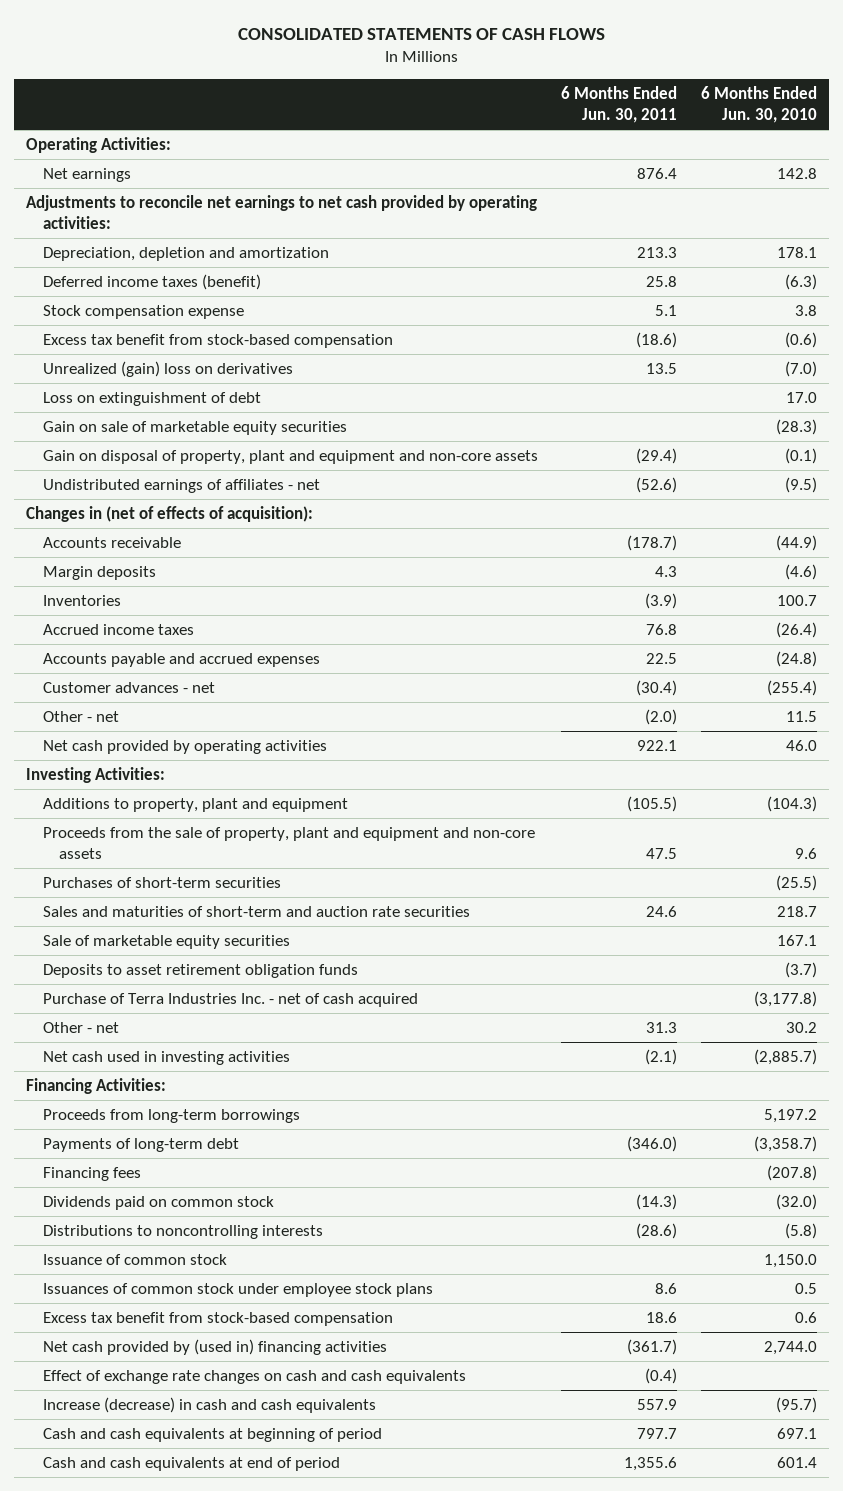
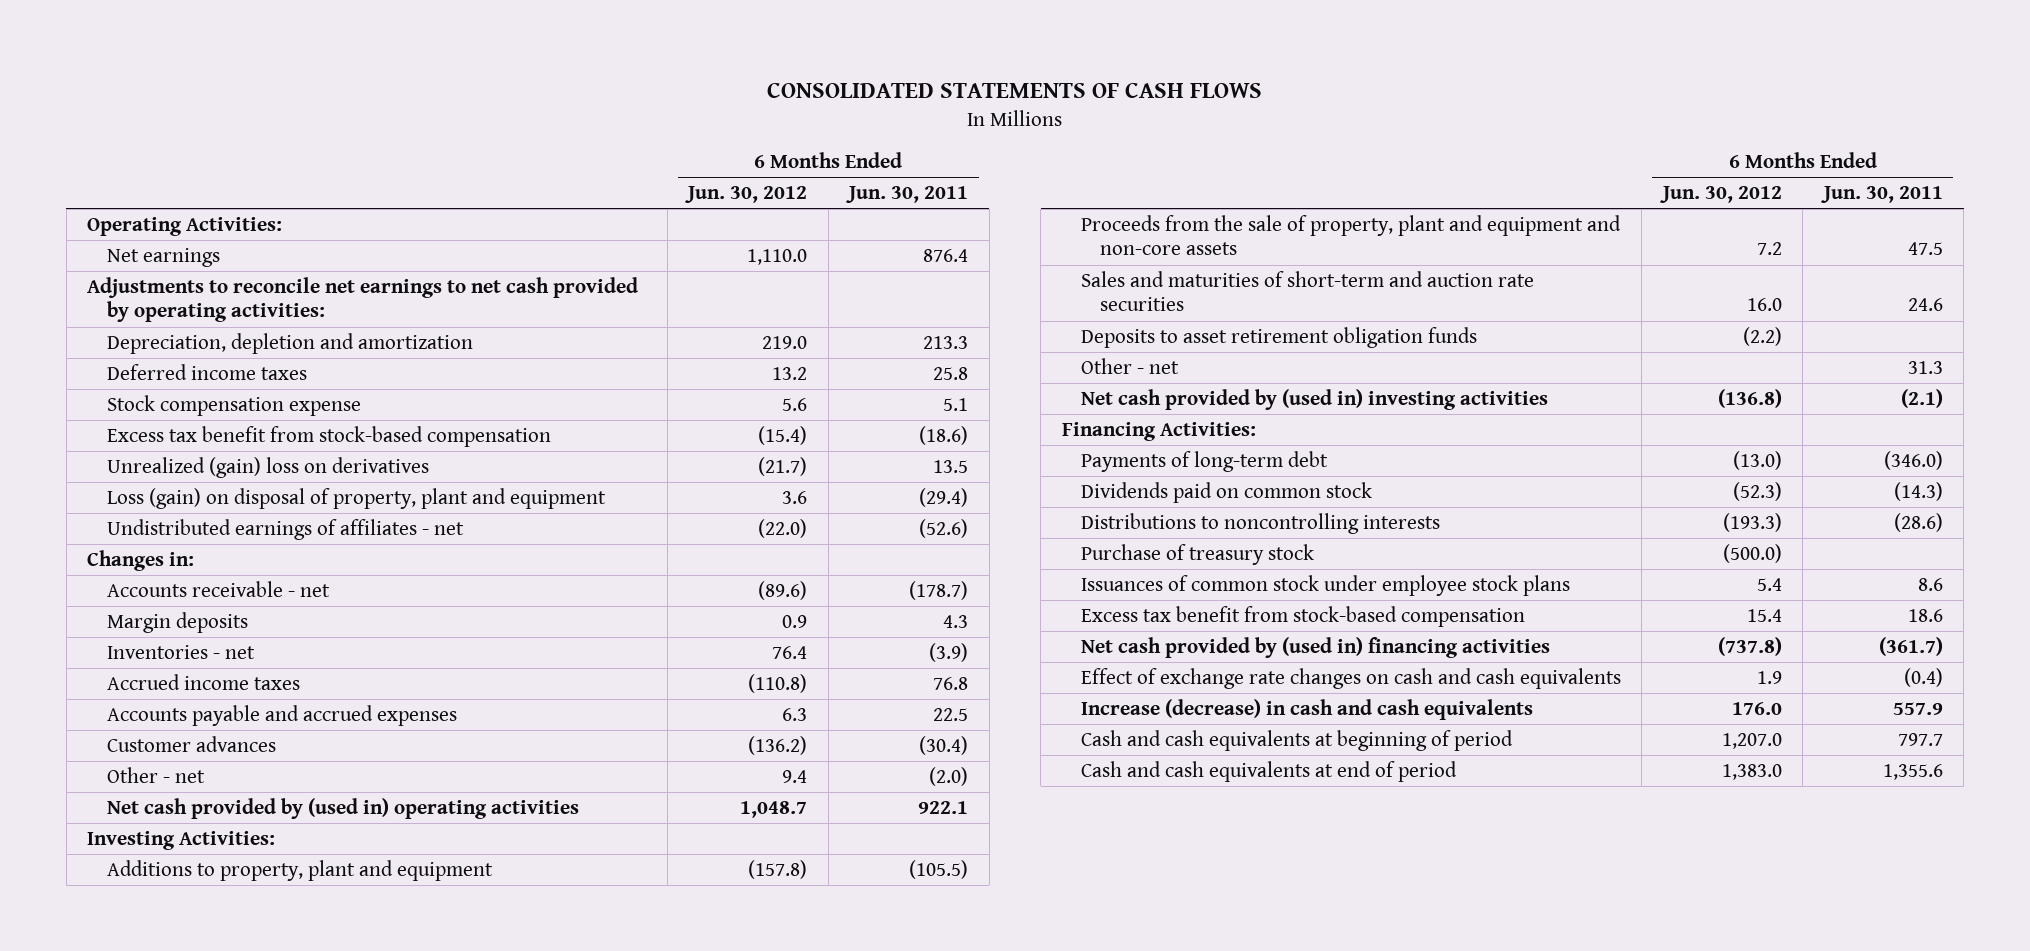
- | 6 Months Ended Jun. 30, 2011 | 6 Months Ended Jun. 30, 2010
+ | 6 Months Ended Jun. 30, 2012 | 6 Months Ended Jun. 30, 2011
- Deferred income taxes (benefit) | 25.8 | (6.3)
+ Deferred income taxes | 13.2 | 25.8
- Loss on extinguishment of debt | | 17.0
- Gain on sale of marketable equity securities | | (28.3)
- Gain on disposal of property, plant and equipment and non-core assets | (29.4) | (0.1)
+ Loss (gain) on disposal of property, plant and equipment | 3.6 | (29.4)
- Changes in (net of effects of acquisition):
- Accounts receivable | (178.7) | (44.9)
+ Changes in:
+ Accounts receivable - net | (89.6) | (178.7)
- Inventories | (3.9) | 100.7
+ Inventories - net | 76.4 | (3.9)
- Customer advances - net | (30.4) | (255.4)
+ Customer advances | (136.2) | (30.4)
- Net cash provided by operating activities | 922.1 | 46.0
+ Net cash provided by (used in) operating activities | 1,048.7 | 922.1
- Purchases of short-term securities | | (25.5)
- Sale of marketable equity securities | | 167.1
- Purchase of Terra Industries Inc. - net of cash acquired | | (3,177.8)
- Net cash used in investing activities | (2.1) | (2,885.7)
+ Net cash provided by (used in) investing activities | (136.8) | (2.1)
- Proceeds from long-term borrowings | | 5,197.2
- Financing fees | | (207.8)
- Issuance of common stock | | 1,150.0
+ Purchase of treasury stock | (500.0) |

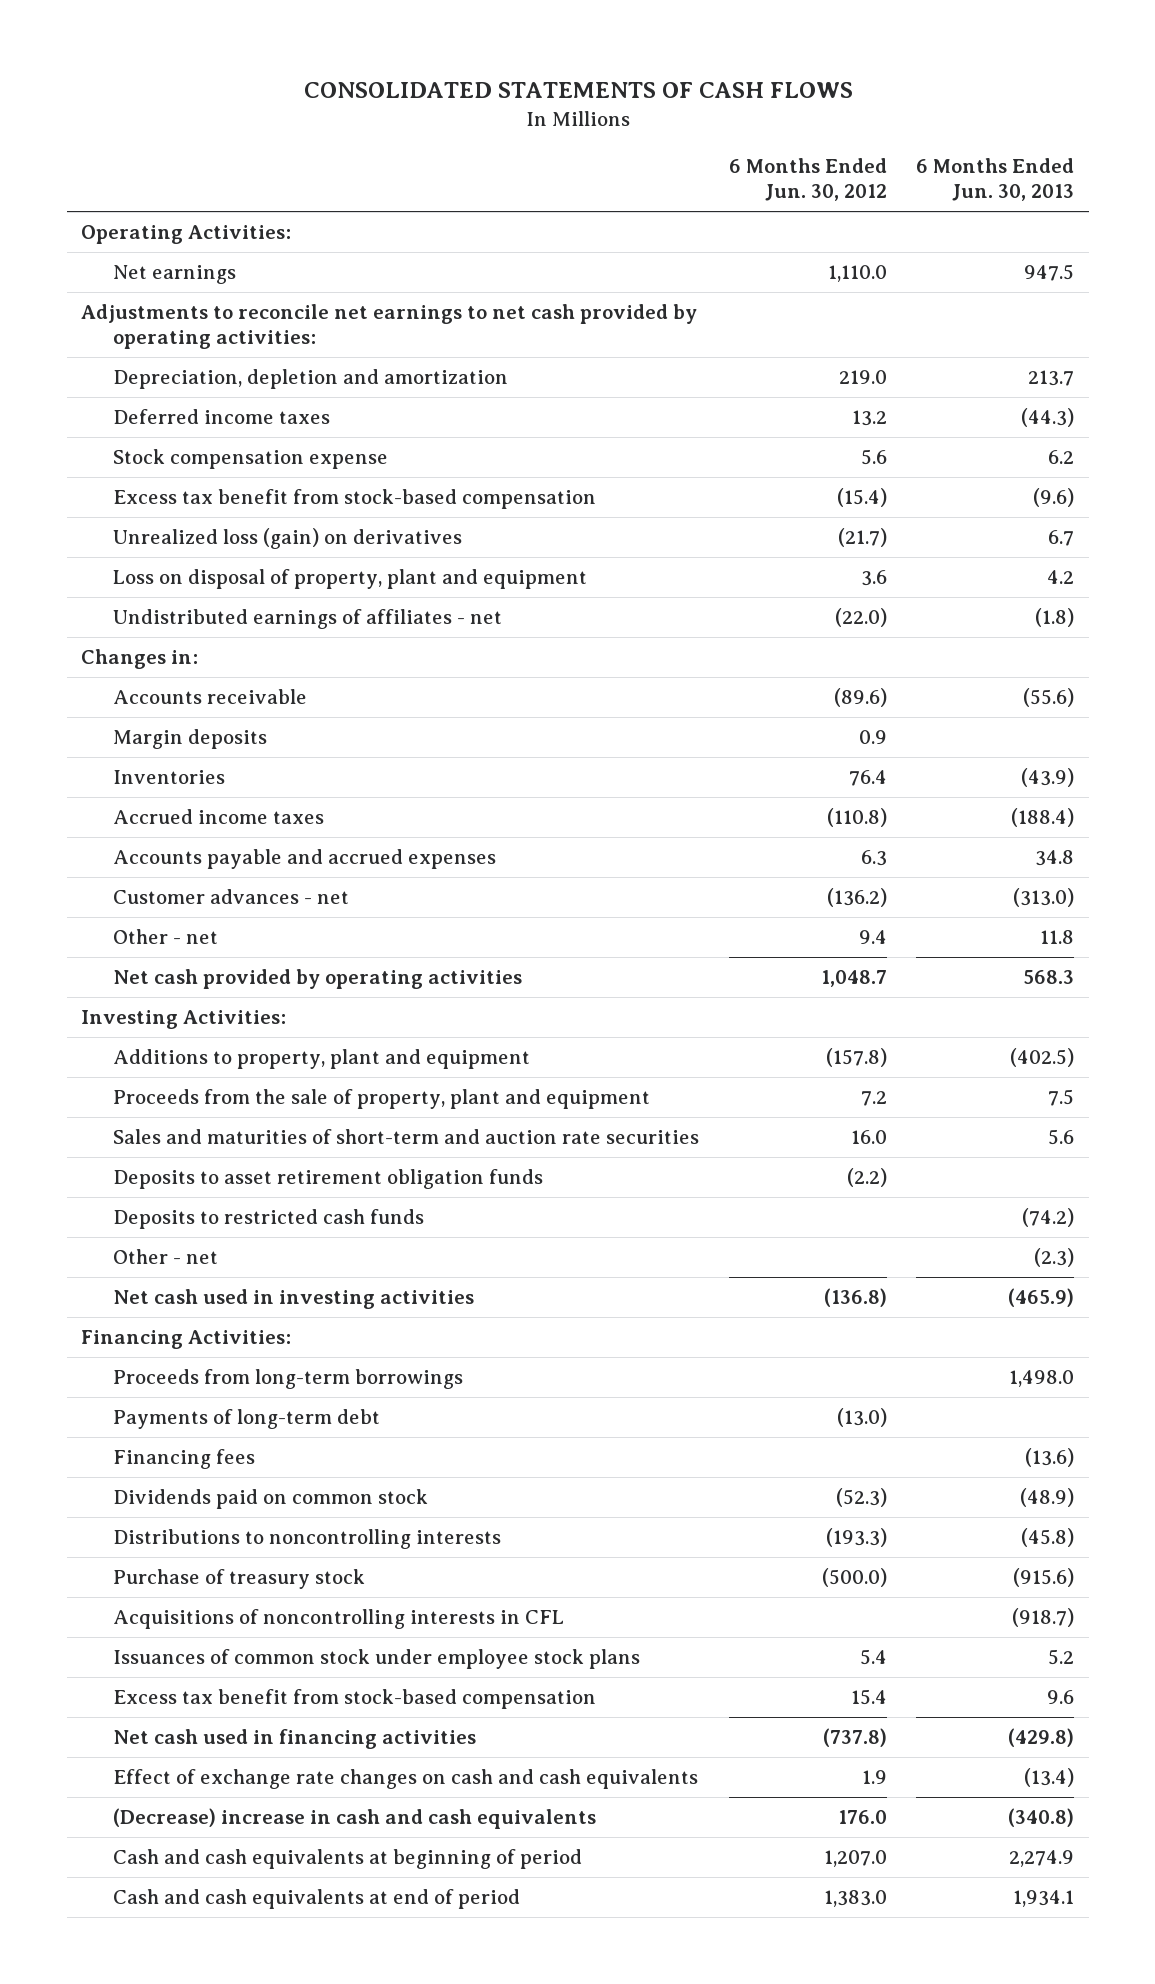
- | 6 Months Ended Jun. 30, 2012 | 6 Months Ended Jun. 30, 2011
+ | 6 Months Ended Jun. 30, 2012 | 6 Months Ended Jun. 30, 2013
- Unrealized (gain) loss on derivatives | (21.7) | 13.5
- Loss (gain) on disposal of property, plant and equipment | 3.6 | (29.4)
+ Unrealized loss (gain) on derivatives | (21.7) | 6.7
+ Loss on disposal of property, plant and equipment | 3.6 | 4.2
- Accounts receivable - net | (89.6) | (178.7)
+ Accounts receivable | (89.6) | (55.6)
- Inventories - net | 76.4 | (3.9)
+ Inventories | 76.4 | (43.9)
- Customer advances | (136.2) | (30.4)
+ Customer advances - net | (136.2) | (313.0)
- Net cash provided by (used in) operating activities | 1,048.7 | 922.1
+ Net cash provided by operating activities | 1,048.7 | 568.3
- Proceeds from the sale of property, plant and equipment and non-core assets | 7.2 | 47.5
+ Proceeds from the sale of property, plant and equipment | 7.2 | 7.5
+ Deposits to restricted cash funds | | (74.2)
- Net cash provided by (used in) investing activities | (136.8) | (2.1)
+ Net cash used in investing activities | (136.8) | (465.9)
+ Proceeds from long-term borrowings | | 1,498.0
+ Financing fees | | (13.6)
+ Acquisitions of noncontrolling interests in CFL | | (918.7)
- Net cash provided by (used in) financing activities | (737.8) | (361.7)
+ Net cash used in financing activities | (737.8) | (429.8)
- Increase (decrease) in cash and cash equivalents | 176.0 | 557.9
+ (Decrease) increase in cash and cash equivalents | 176.0 | (340.8)

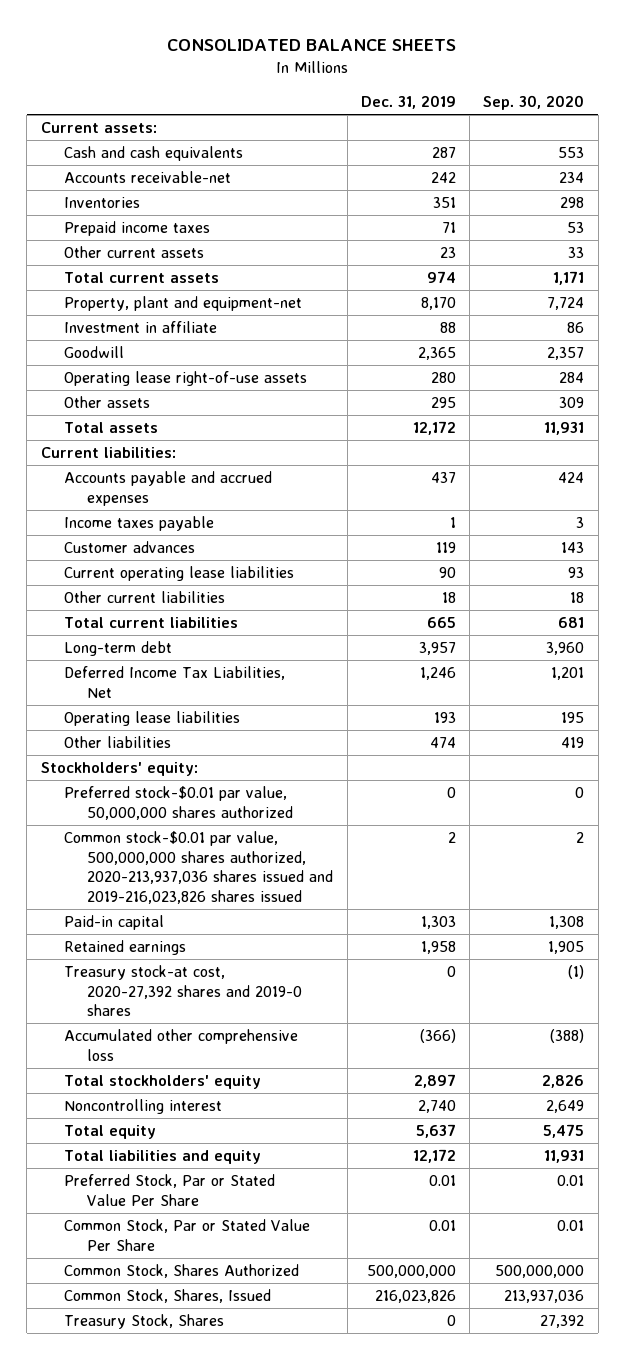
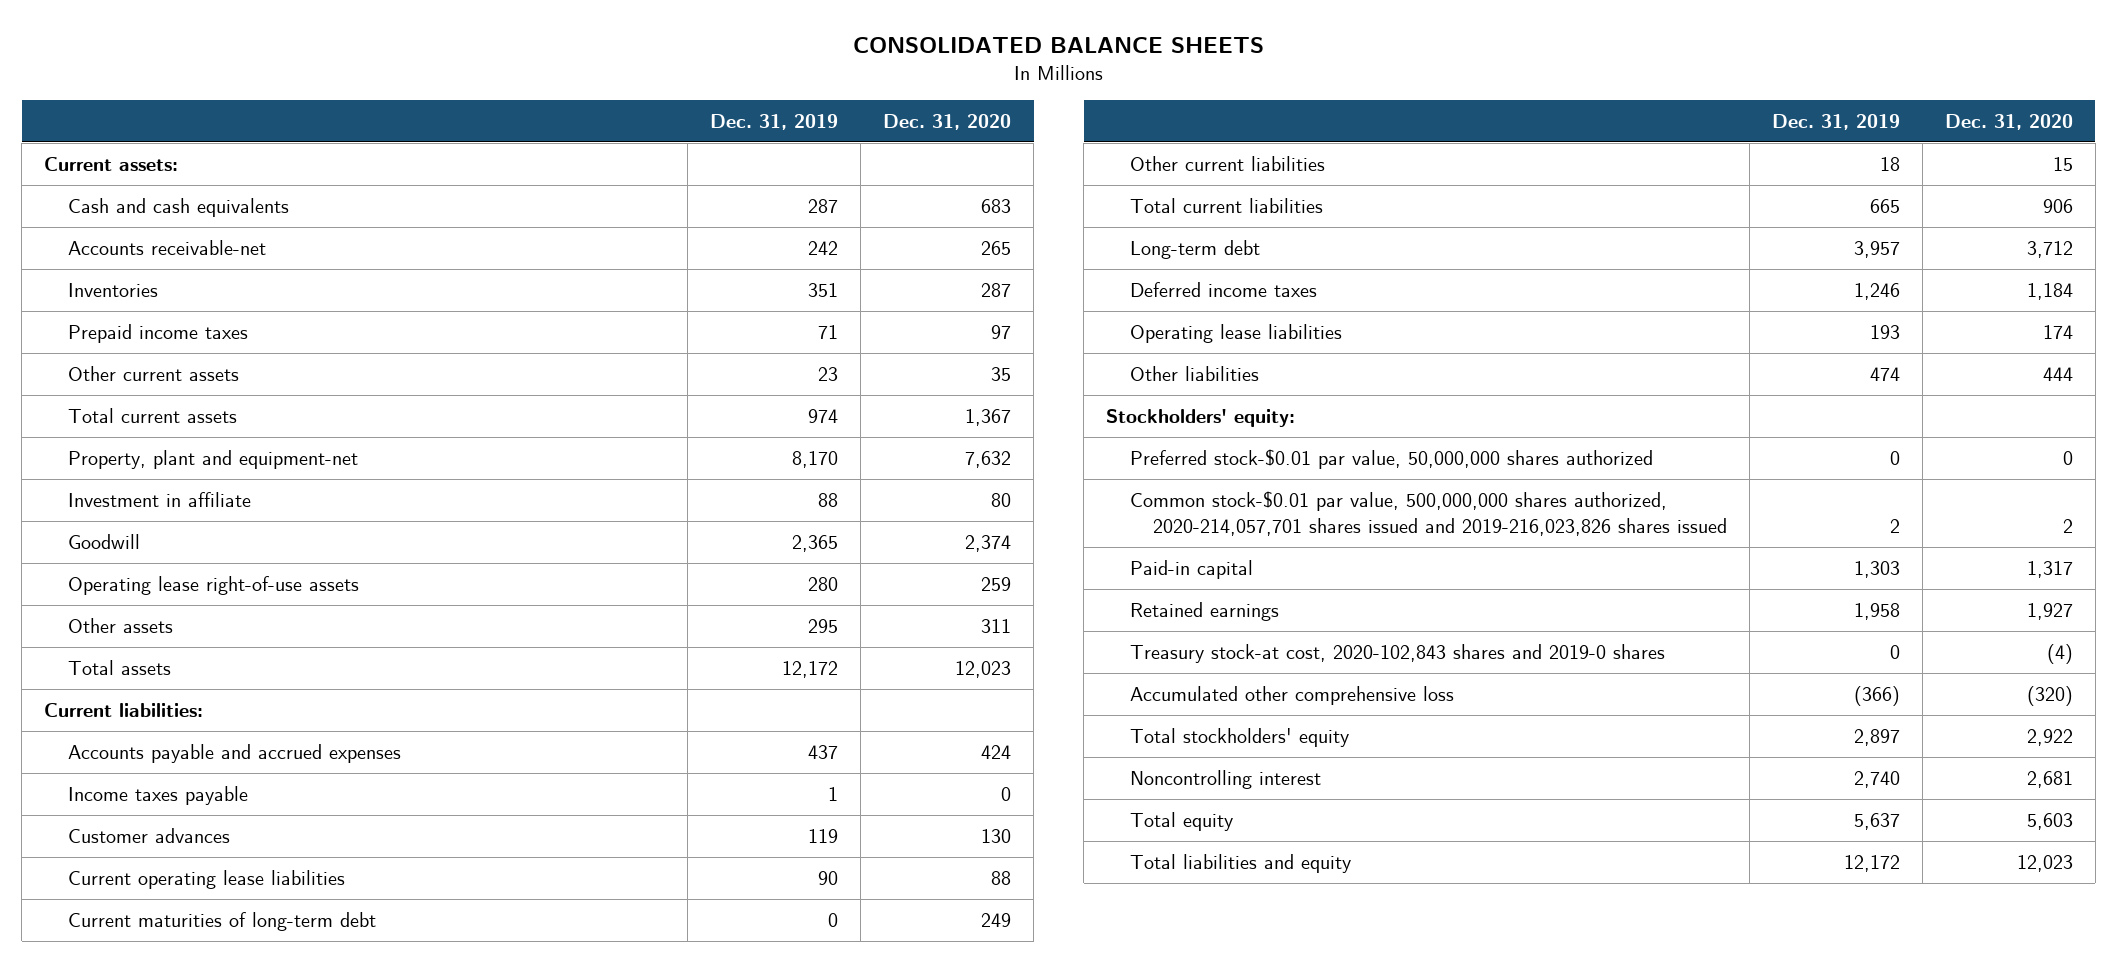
- | Dec. 31, 2019 | Sep. 30, 2020
+ | Dec. 31, 2019 | Dec. 31, 2020
+ Current maturities of long-term debt | 0 | 249
- Deferred Income Tax Liabilities, Net | 1,246 | 1,201
+ Deferred income taxes | 1,246 | 1,184
- Common stock-$0.01 par value, 500,000,000 shares authorized, 2020-213,937,036 shares issued and 2019-216,023,826 shares issued | 2 | 2
+ Common stock-$0.01 par value, 500,000,000 shares authorized, 2020-214,057,701 shares issued and 2019-216,023,826 shares issued | 2 | 2
- Treasury stock-at cost, 2020-27,392 shares and 2019-0 shares | 0 | (1)
+ Treasury stock-at cost, 2020-102,843 shares and 2019-0 shares | 0 | (4)
- Preferred Stock, Par or Stated Value Per Share | 0.01 | 0.01
- Common Stock, Par or Stated Value Per Share | 0.01 | 0.01
- Common Stock, Shares Authorized | 500,000,000 | 500,000,000
- Common Stock, Shares, Issued | 216,023,826 | 213,937,036
- Treasury Stock, Shares | 0 | 27,392

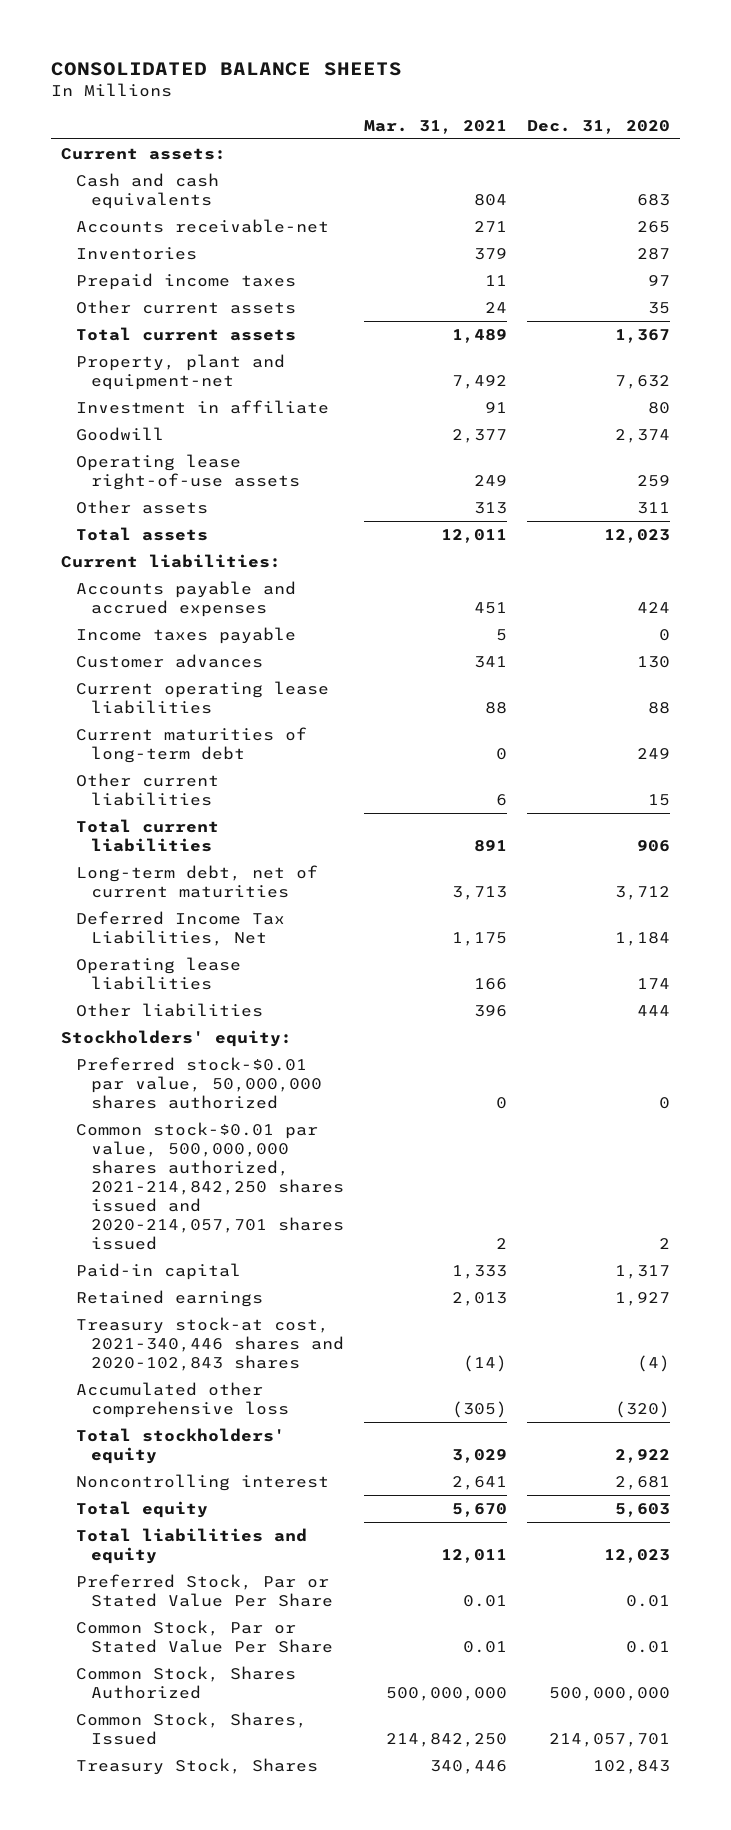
- | Dec. 31, 2019 | Dec. 31, 2020
+ | Mar. 31, 2021 | Dec. 31, 2020
- Long-term debt | 3,957 | 3,712
- Deferred income taxes | 1,246 | 1,184
+ Long-term debt, net of current maturities | 3,713 | 3,712
+ Deferred Income Tax Liabilities, Net | 1,175 | 1,184
- Common stock-$0.01 par value, 500,000,000 shares authorized, 2020-214,057,701 shares issued and 2019-216,023,826 shares issued | 2 | 2
+ Common stock-$0.01 par value, 500,000,000 shares authorized, 2021-214,842,250 shares issued and 2020-214,057,701 shares issued | 2 | 2
- Treasury stock-at cost, 2020-102,843 shares and 2019-0 shares | 0 | (4)
+ Treasury stock-at cost, 2021-340,446 shares and 2020-102,843 shares | (14) | (4)
+ Preferred Stock, Par or Stated Value Per Share | 0.01 | 0.01
+ Common Stock, Par or Stated Value Per Share | 0.01 | 0.01
+ Common Stock, Shares Authorized | 500,000,000 | 500,000,000
+ Common Stock, Shares, Issued | 214,842,250 | 214,057,701
+ Treasury Stock, Shares | 340,446 | 102,843

